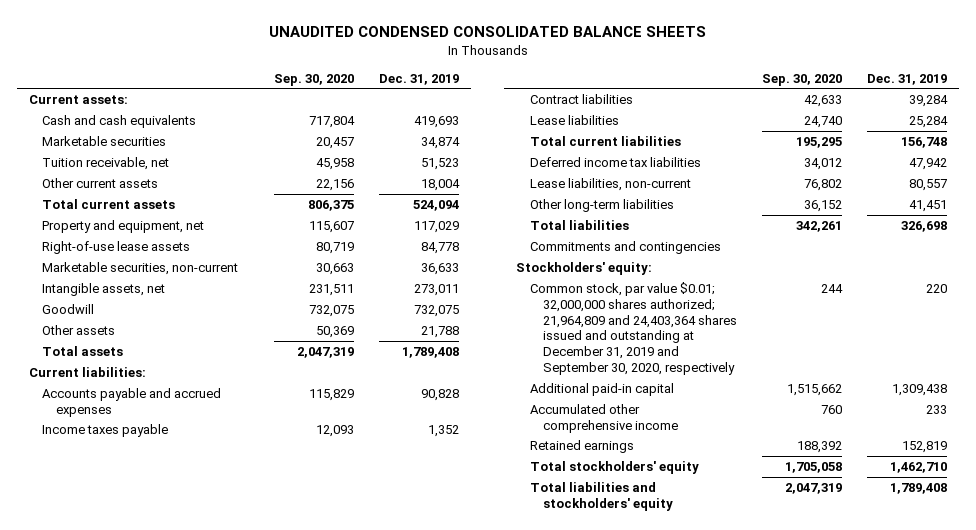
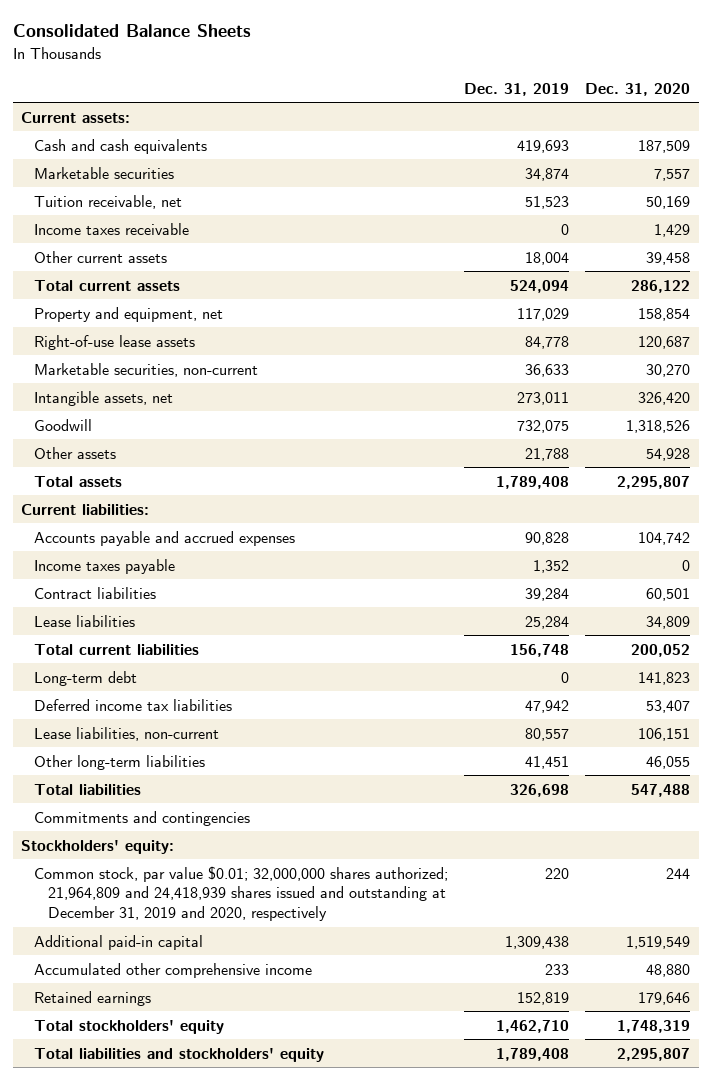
- UNAUDITED CONDENSED CONSOLIDATED BALANCE SHEETS
+ Consolidated Balance Sheets
- | Sep. 30, 2020 | Dec. 31, 2019
+ | Dec. 31, 2019 | Dec. 31, 2020
+ Income taxes receivable | 0 | 1,429
+ Long-term debt | 0 | 141,823
- Common stock, par value $0.01; 32,000,000 shares authorized; 21,964,809 and 24,403,364 shares issued and outstanding at December 31, 2019 and September 30, 2020, respectively | 244 | 220
+ Common stock, par value $0.01; 32,000,000 shares authorized; 21,964,809 and 24,418,939 shares issued and outstanding at December 31, 2019 and 2020, respectively | 220 | 244

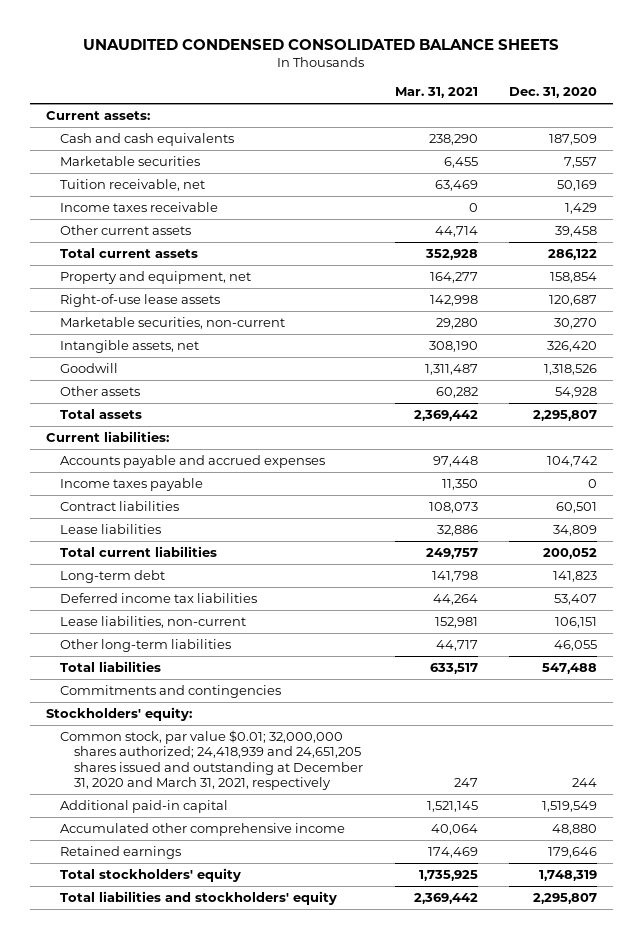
- Consolidated Balance Sheets
+ UNAUDITED CONDENSED CONSOLIDATED BALANCE SHEETS
- | Dec. 31, 2019 | Dec. 31, 2020
+ | Mar. 31, 2021 | Dec. 31, 2020
- Common stock, par value $0.01; 32,000,000 shares authorized; 21,964,809 and 24,418,939 shares issued and outstanding at December 31, 2019 and 2020, respectively | 220 | 244
+ Common stock, par value $0.01; 32,000,000 shares authorized; 24,418,939 and 24,651,205 shares issued and outstanding at December 31, 2020 and March 31, 2021, respectively | 247 | 244

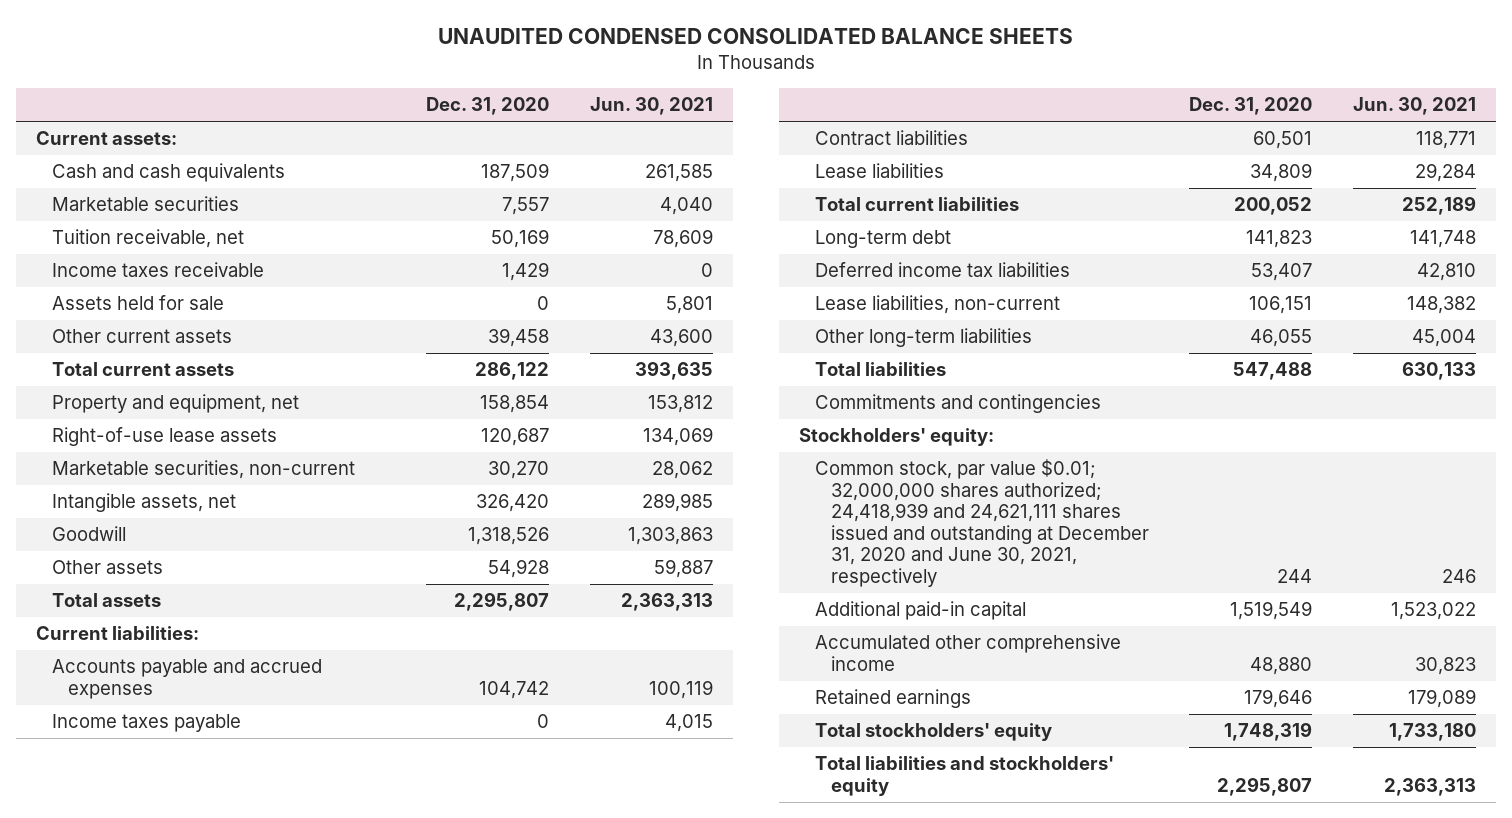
- | Mar. 31, 2021 | Dec. 31, 2020
+ | Dec. 31, 2020 | Jun. 30, 2021
+ Assets held for sale | 0 | 5,801
- Common stock, par value $0.01; 32,000,000 shares authorized; 24,418,939 and 24,651,205 shares issued and outstanding at December 31, 2020 and March 31, 2021, respectively | 247 | 244
+ Common stock, par value $0.01; 32,000,000 shares authorized; 24,418,939 and 24,621,111 shares issued and outstanding at December 31, 2020 and June 30, 2021, respectively | 244 | 246

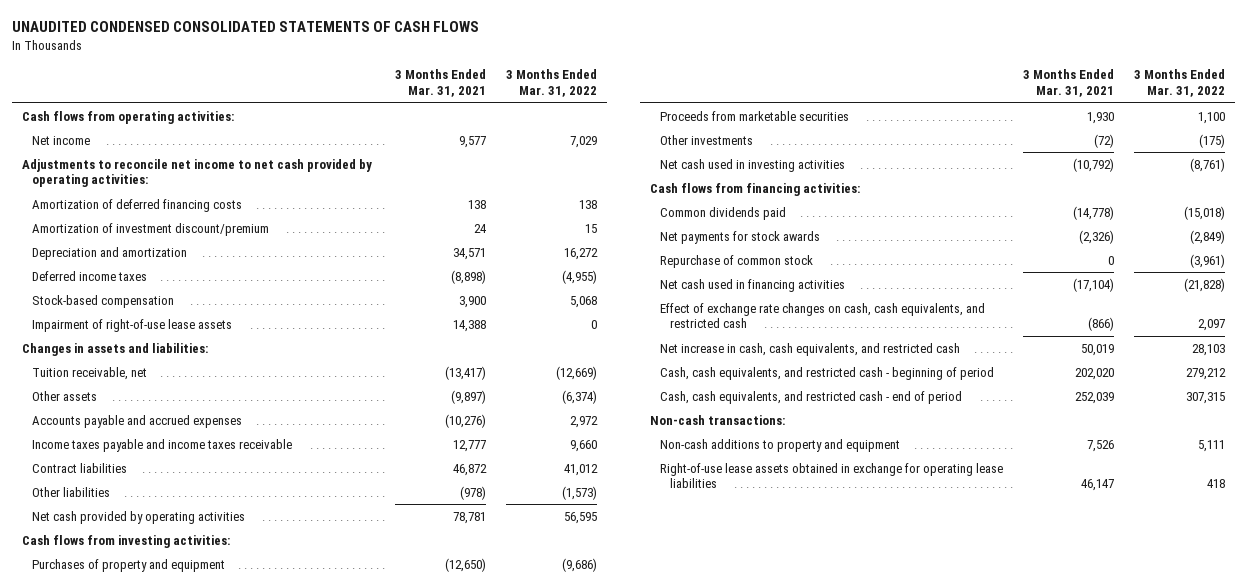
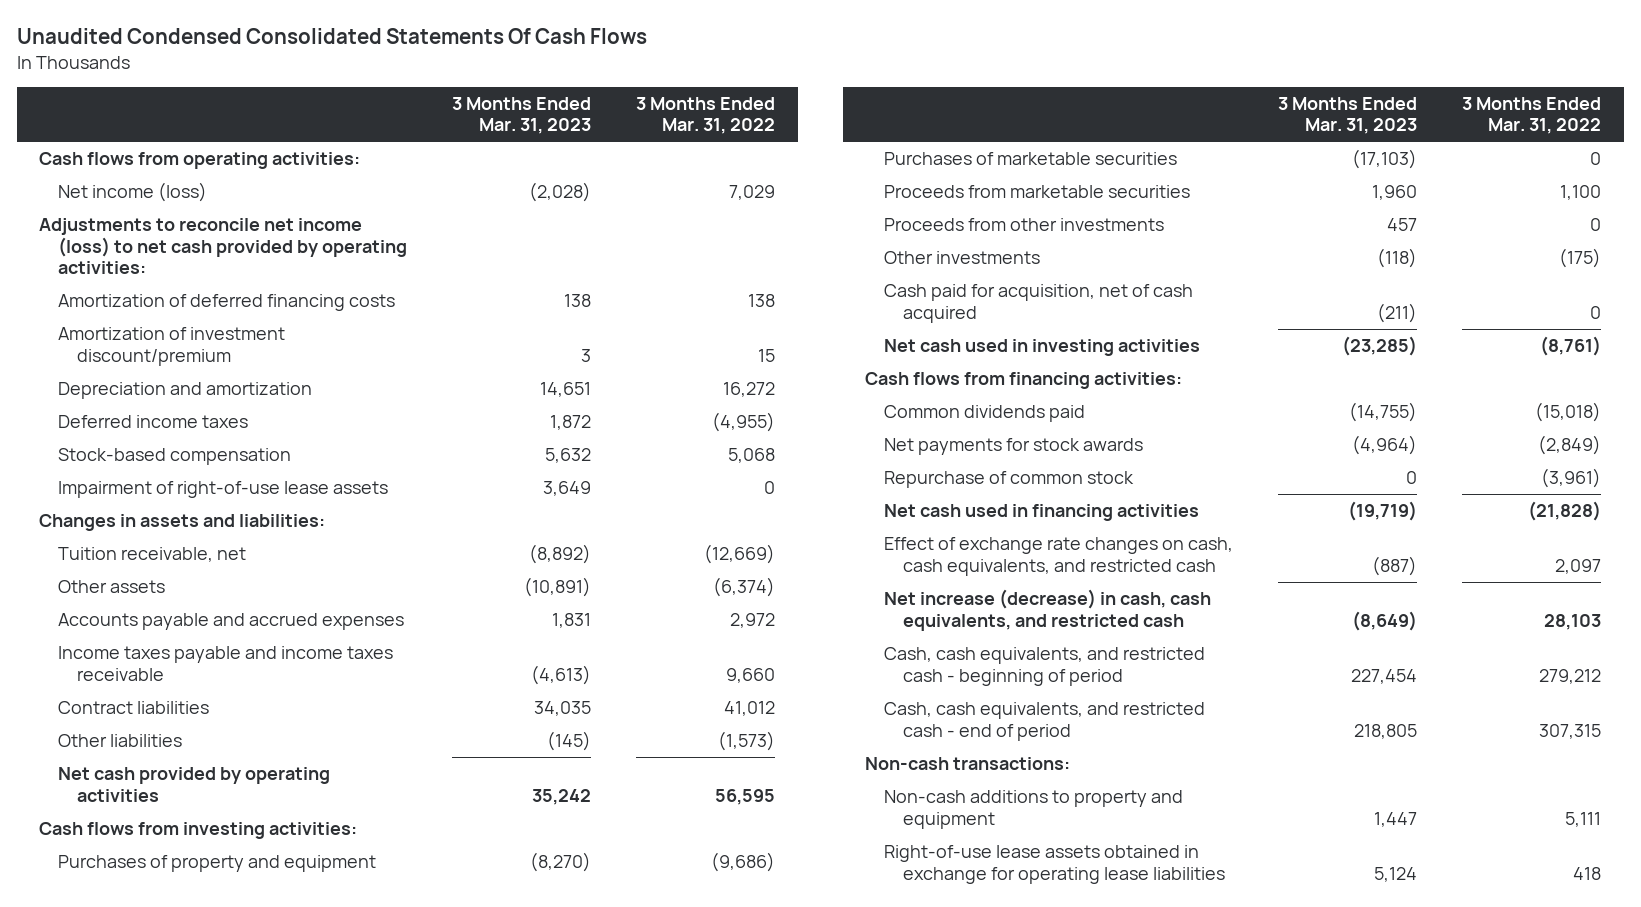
- UNAUDITED CONDENSED CONSOLIDATED STATEMENTS OF CASH FLOWS
+ Unaudited Condensed Consolidated Statements Of Cash Flows
- | 3 Months Ended Mar. 31, 2021 | 3 Months Ended Mar. 31, 2022
+ | 3 Months Ended Mar. 31, 2023 | 3 Months Ended Mar. 31, 2022
- Net income | 9,577 | 7,029
- Adjustments to reconcile net income to net cash provided by operating activities:
+ Net income (loss) | (2,028) | 7,029
+ Adjustments to reconcile net income (loss) to net cash provided by operating activities:
+ Purchases of marketable securities | (17,103) | 0
+ Proceeds from other investments | 457 | 0
+ Cash paid for acquisition, net of cash acquired | (211) | 0
- Net increase in cash, cash equivalents, and restricted cash | 50,019 | 28,103
+ Net increase (decrease) in cash, cash equivalents, and restricted cash | (8,649) | 28,103

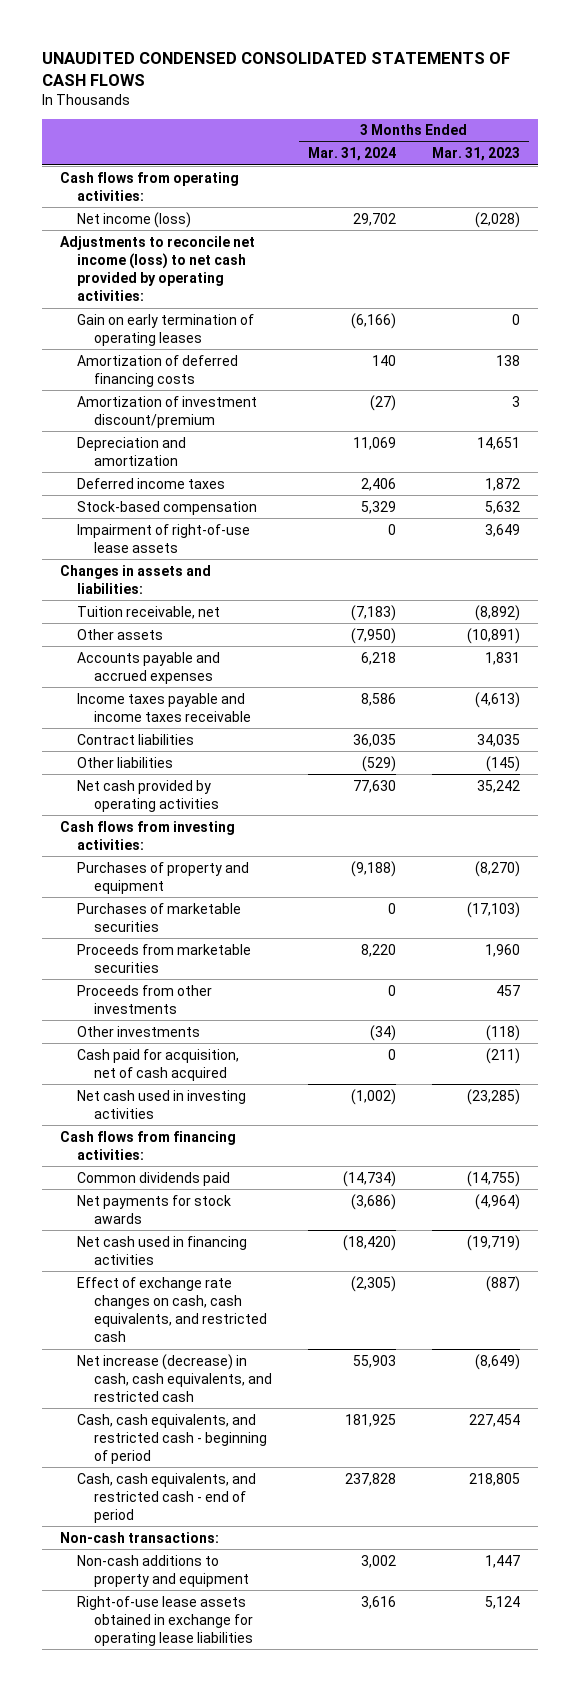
- Unaudited Condensed Consolidated Statements Of Cash Flows
+ UNAUDITED CONDENSED CONSOLIDATED STATEMENTS OF CASH FLOWS
- | 3 Months Ended Mar. 31, 2023 | 3 Months Ended Mar. 31, 2022
+ | 3 Months Ended Mar. 31, 2024 | 3 Months Ended Mar. 31, 2023
+ Gain on early termination of operating leases | (6,166) | 0
- Repurchase of common stock | 0 | (3,961)

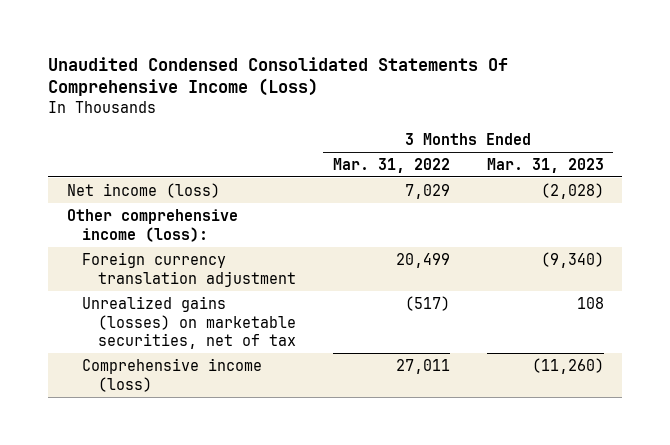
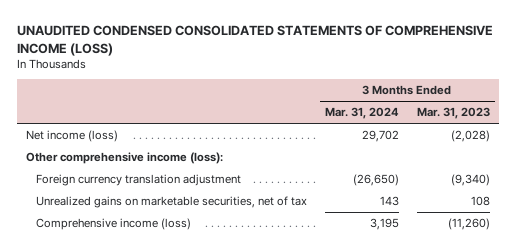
- Unaudited Condensed Consolidated Statements Of Comprehensive Income (Loss)
+ UNAUDITED CONDENSED CONSOLIDATED STATEMENTS OF COMPREHENSIVE INCOME (LOSS)
- | 3 Months Ended Mar. 31, 2022 | 3 Months Ended Mar. 31, 2023
+ | 3 Months Ended Mar. 31, 2024 | 3 Months Ended Mar. 31, 2023
- Unrealized gains (losses) on marketable securities, net of tax | (517) | 108
+ Unrealized gains on marketable securities, net of tax | 143 | 108

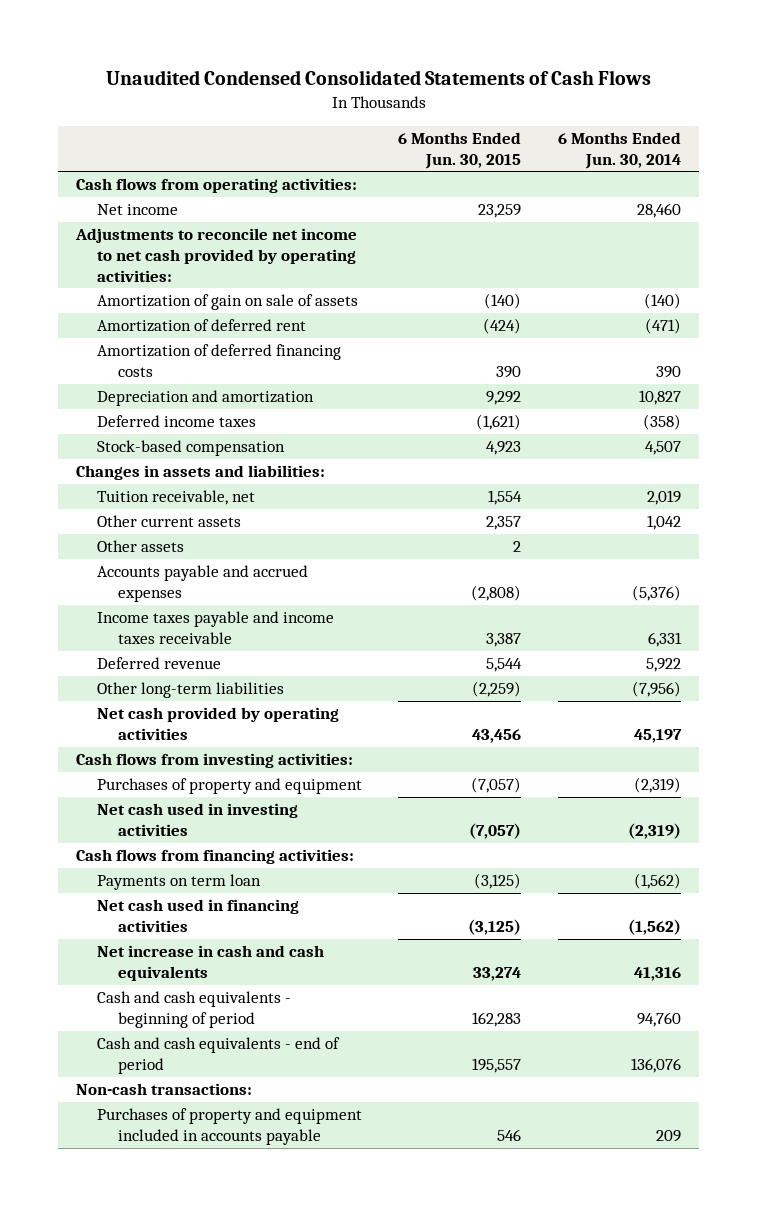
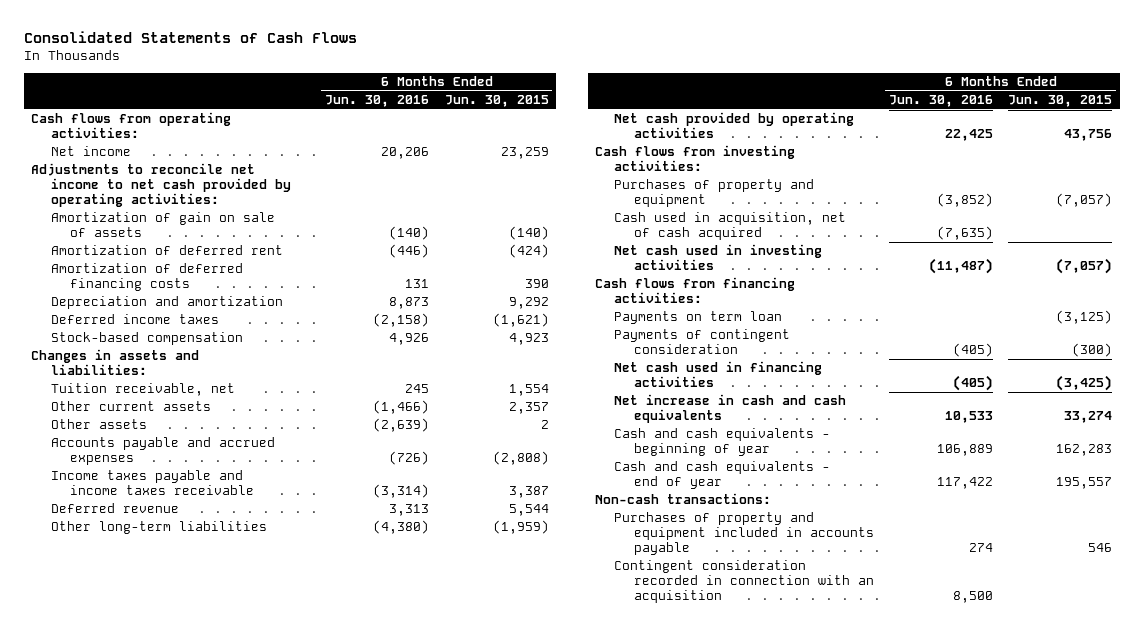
- Unaudited Condensed Consolidated Statements of Cash Flows
+ Consolidated Statements of Cash Flows
- | 6 Months Ended Jun. 30, 2015 | 6 Months Ended Jun. 30, 2014
+ | 6 Months Ended Jun. 30, 2016 | 6 Months Ended Jun. 30, 2015
- Other long-term liabilities | (2,259) | (7,956)
- Net cash provided by operating activities | 43,456 | 45,197
+ Other long-term liabilities | (4,380) | (1,959)
+ Net cash provided by operating activities | 22,425 | 43,756
+ Cash used in acquisition, net of cash acquired | (7,635) |
- Net cash used in financing activities | (3,125) | (1,562)
+ Payments of contingent consideration | (405) | (300)
+ Net cash used in financing activities | (405) | (3,425)
- Cash and cash equivalents - beginning of period | 162,283 | 94,760
- Cash and cash equivalents - end of period | 195,557 | 136,076
+ Cash and cash equivalents - beginning of year | 106,889 | 162,283
+ Cash and cash equivalents - end of year | 117,422 | 195,557
+ Contingent consideration recorded in connection with an acquisition | 8,500 |

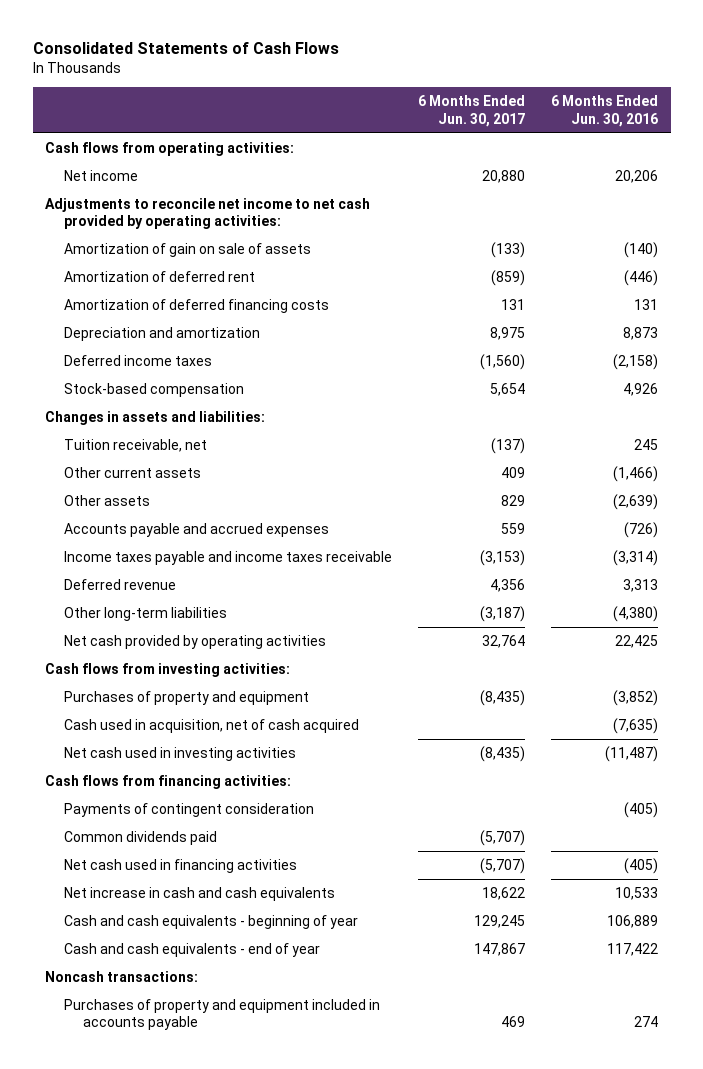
- | 6 Months Ended Jun. 30, 2016 | 6 Months Ended Jun. 30, 2015
+ | 6 Months Ended Jun. 30, 2017 | 6 Months Ended Jun. 30, 2016
- Payments on term loan | | (3,125)
+ Common dividends paid | (5,707) |
- Non-cash transactions:
+ Noncash transactions:
- Contingent consideration recorded in connection with an acquisition | 8,500 |

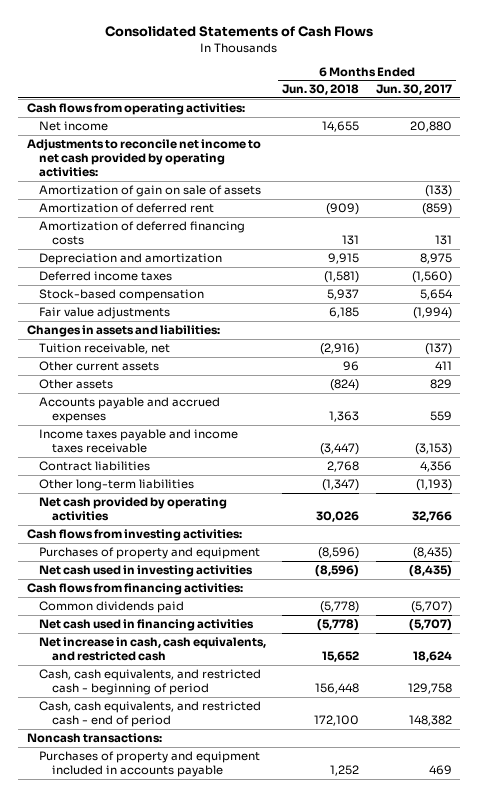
- | 6 Months Ended Jun. 30, 2017 | 6 Months Ended Jun. 30, 2016
+ | 6 Months Ended Jun. 30, 2018 | 6 Months Ended Jun. 30, 2017
+ Fair value adjustments | 6,185 | (1,994)
- Other current assets | 409 | (1,466)
+ Other current assets | 96 | 411
- Deferred revenue | 4,356 | 3,313
- Other long-term liabilities | (3,187) | (4,380)
- Net cash provided by operating activities | 32,764 | 22,425
+ Contract liabilities | 2,768 | 4,356
+ Other long-term liabilities | (1,347) | (1,193)
+ Net cash provided by operating activities | 30,026 | 32,766
- Cash used in acquisition, net of cash acquired | | (7,635)
- Payments of contingent consideration | | (405)
- Net increase in cash and cash equivalents | 18,622 | 10,533
- Cash and cash equivalents - beginning of year | 129,245 | 106,889
- Cash and cash equivalents - end of year | 147,867 | 117,422
+ Net increase in cash, cash equivalents, and restricted cash | 15,652 | 18,624
+ Cash, cash equivalents, and restricted cash - beginning of period | 156,448 | 129,758
+ Cash, cash equivalents, and restricted cash - end of period | 172,100 | 148,382

